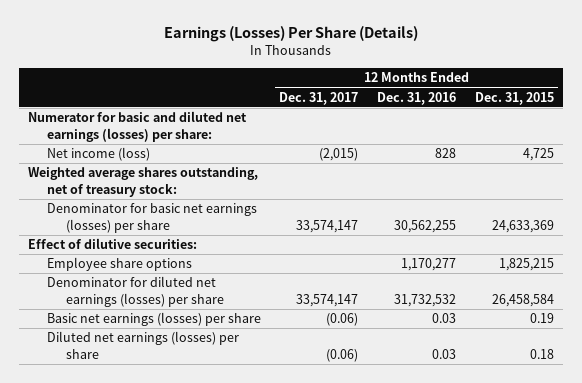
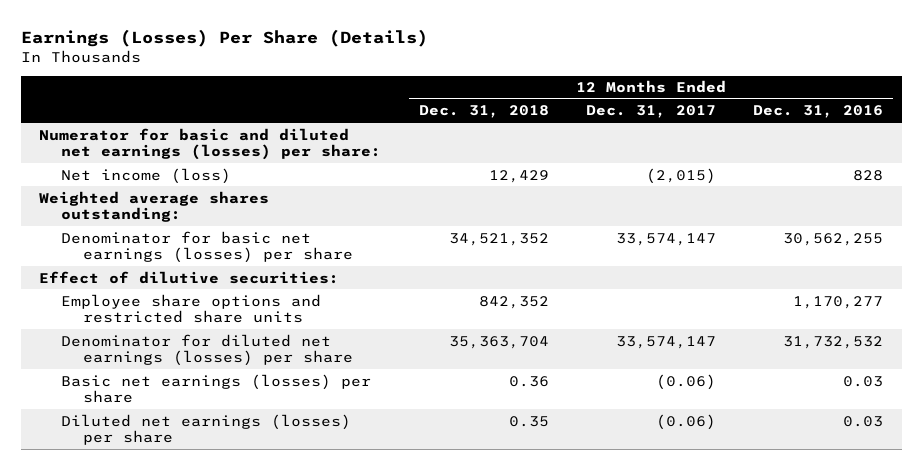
- | 12 Months Ended Dec. 31, 2017 | 12 Months Ended Dec. 31, 2016 | 12 Months Ended Dec. 31, 2015
+ | 12 Months Ended Dec. 31, 2018 | 12 Months Ended Dec. 31, 2017 | 12 Months Ended Dec. 31, 2016
- Weighted average shares outstanding, net of treasury stock:
+ Weighted average shares outstanding:
- Employee share options | | 1,170,277 | 1,825,215
+ Employee share options and restricted share units | 842,352 | | 1,170,277

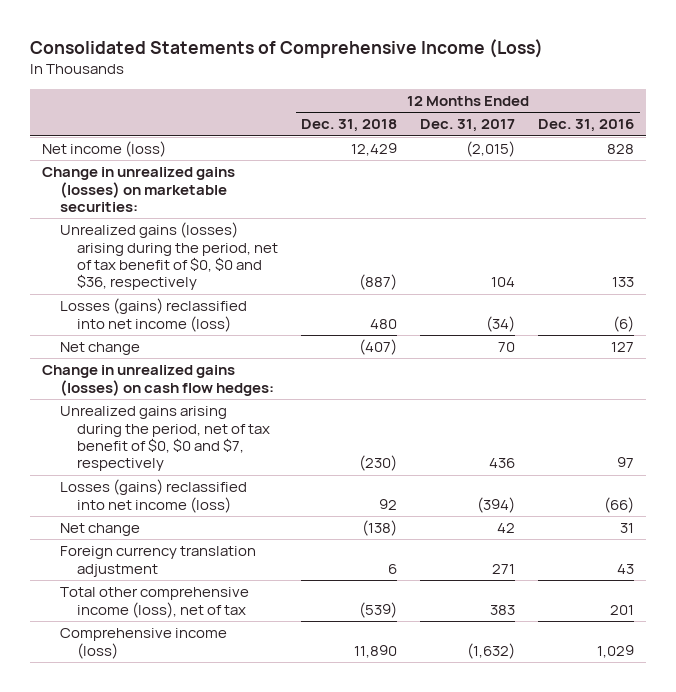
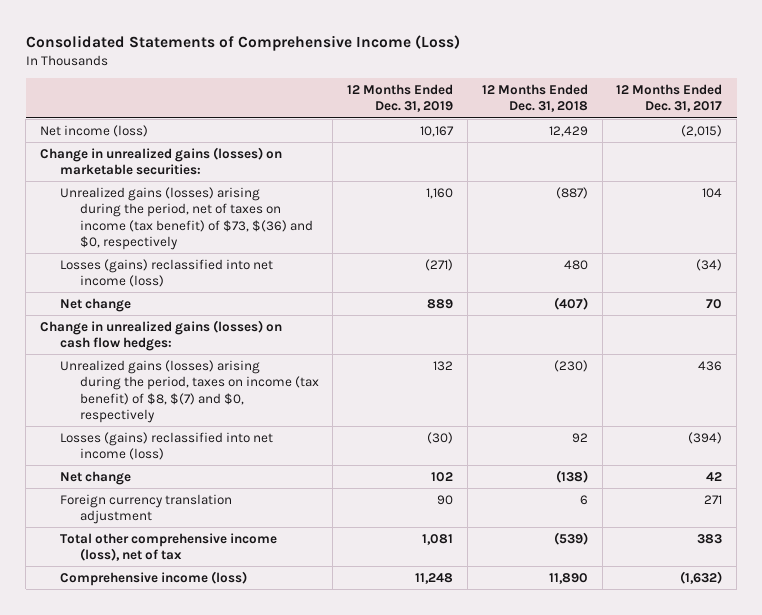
- | 12 Months Ended Dec. 31, 2018 | 12 Months Ended Dec. 31, 2017 | 12 Months Ended Dec. 31, 2016
+ | 12 Months Ended Dec. 31, 2019 | 12 Months Ended Dec. 31, 2018 | 12 Months Ended Dec. 31, 2017
- Unrealized gains (losses) arising during the period, net of tax benefit of $0, $0 and $36, respectively | (887) | 104 | 133
+ Unrealized gains (losses) arising during the period, net of taxes on income (tax benefit) of $73, $(36) and $0, respectively | 1,160 | (887) | 104
- Unrealized gains arising during the period, net of tax benefit of $0, $0 and $7, respectively | (230) | 436 | 97
+ Unrealized gains (losses) arising during the period, taxes on income (tax benefit) of $8, $(7) and $0, respectively | 132 | (230) | 436

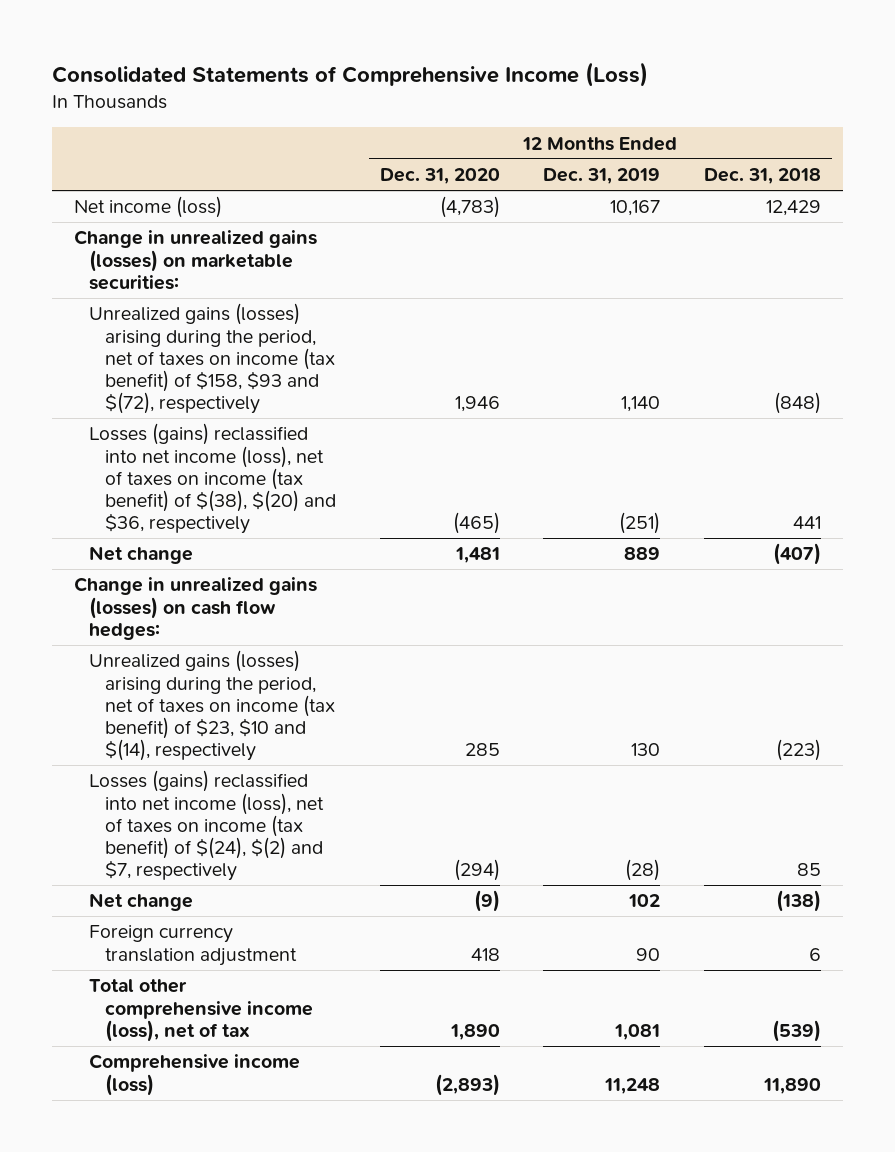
- | 12 Months Ended Dec. 31, 2019 | 12 Months Ended Dec. 31, 2018 | 12 Months Ended Dec. 31, 2017
+ | 12 Months Ended Dec. 31, 2020 | 12 Months Ended Dec. 31, 2019 | 12 Months Ended Dec. 31, 2018
- Unrealized gains (losses) arising during the period, net of taxes on income (tax benefit) of $73, $(36) and $0, respectively | 1,160 | (887) | 104
- Losses (gains) reclassified into net income (loss) | (271) | 480 | (34)
+ Unrealized gains (losses) arising during the period, net of taxes on income (tax benefit) of $158, $93 and $(72), respectively | 1,946 | 1,140 | (848)
+ Losses (gains) reclassified into net income (loss), net of taxes on income (tax benefit) of $(38), $(20) and $36, respectively | (465) | (251) | 441
- Unrealized gains (losses) arising during the period, taxes on income (tax benefit) of $8, $(7) and $0, respectively | 132 | (230) | 436
- Losses (gains) reclassified into net income (loss) | (30) | 92 | (394)
+ Unrealized gains (losses) arising during the period, net of taxes on income (tax benefit) of $23, $10 and $(14), respectively | 285 | 130 | (223)
+ Losses (gains) reclassified into net income (loss), net of taxes on income (tax benefit) of $(24), $(2) and $7, respectively | (294) | (28) | 85

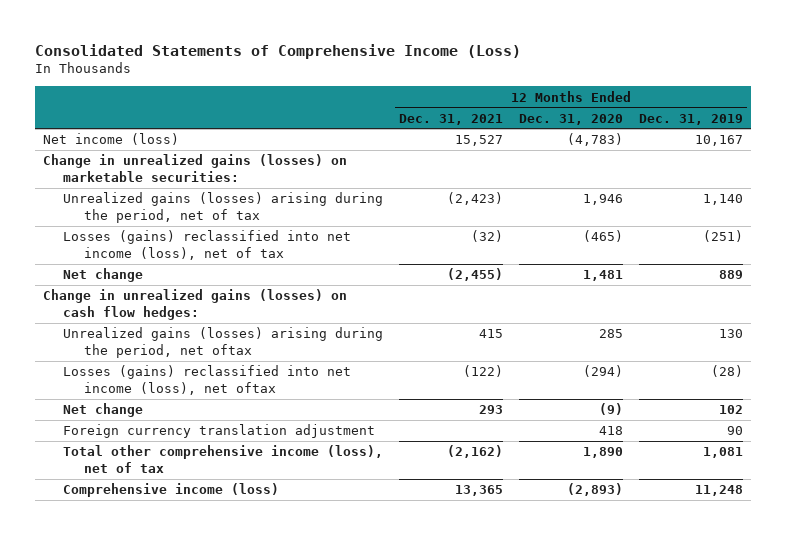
- | 12 Months Ended Dec. 31, 2020 | 12 Months Ended Dec. 31, 2019 | 12 Months Ended Dec. 31, 2018
+ | 12 Months Ended Dec. 31, 2021 | 12 Months Ended Dec. 31, 2020 | 12 Months Ended Dec. 31, 2019
- Unrealized gains (losses) arising during the period, net of taxes on income (tax benefit) of $158, $93 and $(72), respectively | 1,946 | 1,140 | (848)
- Losses (gains) reclassified into net income (loss), net of taxes on income (tax benefit) of $(38), $(20) and $36, respectively | (465) | (251) | 441
+ Unrealized gains (losses) arising during the period, net of tax | (2,423) | 1,946 | 1,140
+ Losses (gains) reclassified into net income (loss), net of tax | (32) | (465) | (251)
- Unrealized gains (losses) arising during the period, net of taxes on income (tax benefit) of $23, $10 and $(14), respectively | 285 | 130 | (223)
- Losses (gains) reclassified into net income (loss), net of taxes on income (tax benefit) of $(24), $(2) and $7, respectively | (294) | (28) | 85
+ Unrealized gains (losses) arising during the period, net oftax | 415 | 285 | 130
+ Losses (gains) reclassified into net income (loss), net oftax | (122) | (294) | (28)

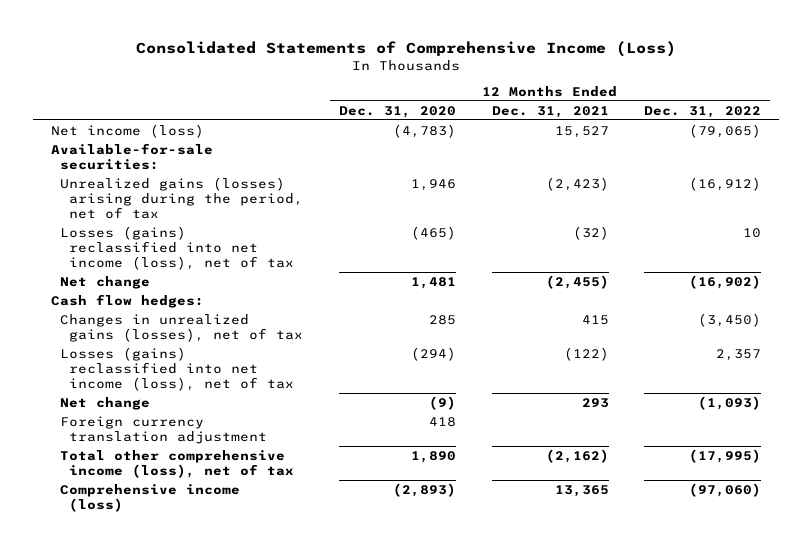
- | 12 Months Ended Dec. 31, 2021 | 12 Months Ended Dec. 31, 2020 | 12 Months Ended Dec. 31, 2019
+ | 12 Months Ended Dec. 31, 2020 | 12 Months Ended Dec. 31, 2021 | 12 Months Ended Dec. 31, 2022
- Change in unrealized gains (losses) on marketable securities:
+ Available-for-sale securities:
- Change in unrealized gains (losses) on cash flow hedges:
- Unrealized gains (losses) arising during the period, net oftax | 415 | 285 | 130
- Losses (gains) reclassified into net income (loss), net oftax | (122) | (294) | (28)
+ Cash flow hedges:
+ Changes in unrealized gains (losses), net of tax | 285 | 415 | (3,450)
+ Losses (gains) reclassified into net income (loss), net of tax | (294) | (122) | 2,357

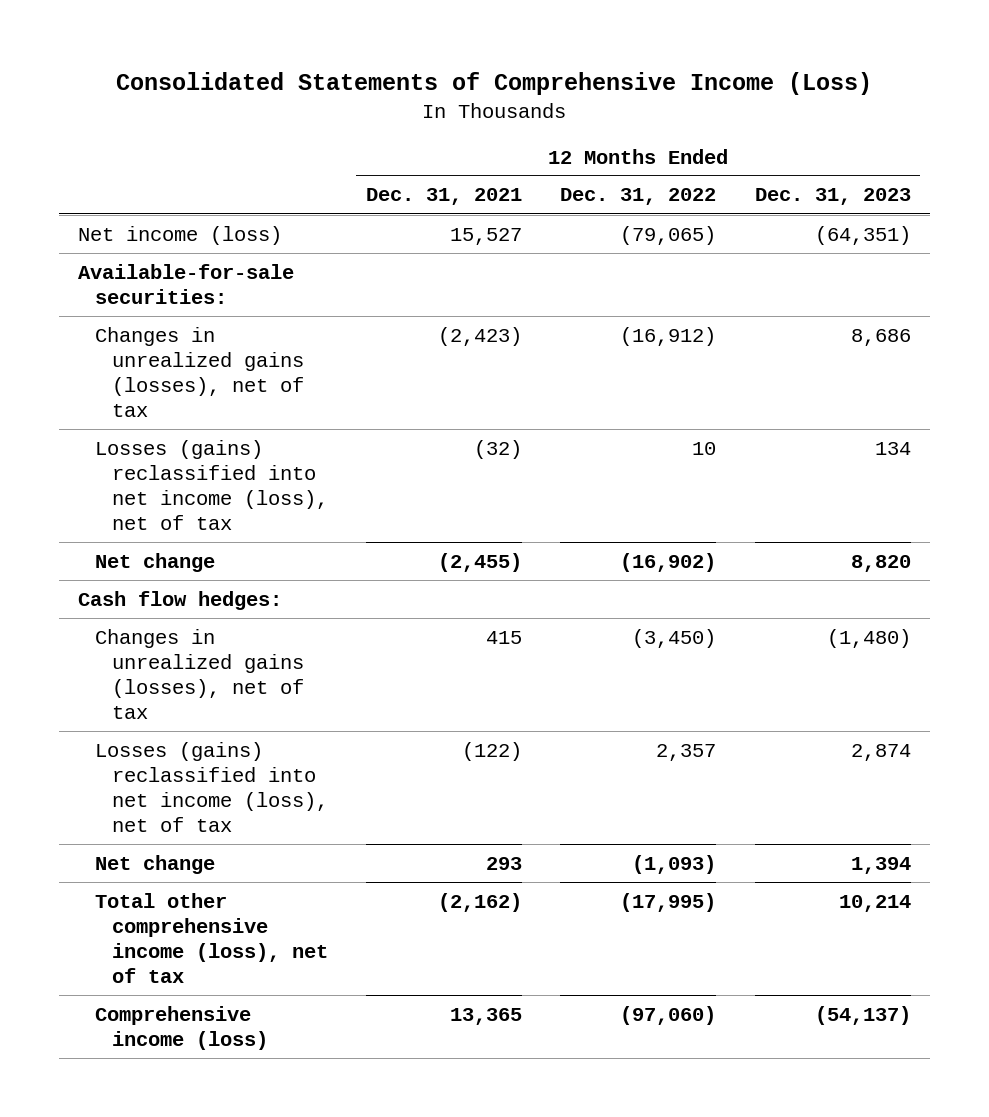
- | 12 Months Ended Dec. 31, 2020 | 12 Months Ended Dec. 31, 2021 | 12 Months Ended Dec. 31, 2022
+ | 12 Months Ended Dec. 31, 2021 | 12 Months Ended Dec. 31, 2022 | 12 Months Ended Dec. 31, 2023
- Unrealized gains (losses) arising during the period, net of tax | 1,946 | (2,423) | (16,912)
+ Changes in unrealized gains (losses), net of tax | (2,423) | (16,912) | 8,686
- Foreign currency translation adjustment | 418 | |

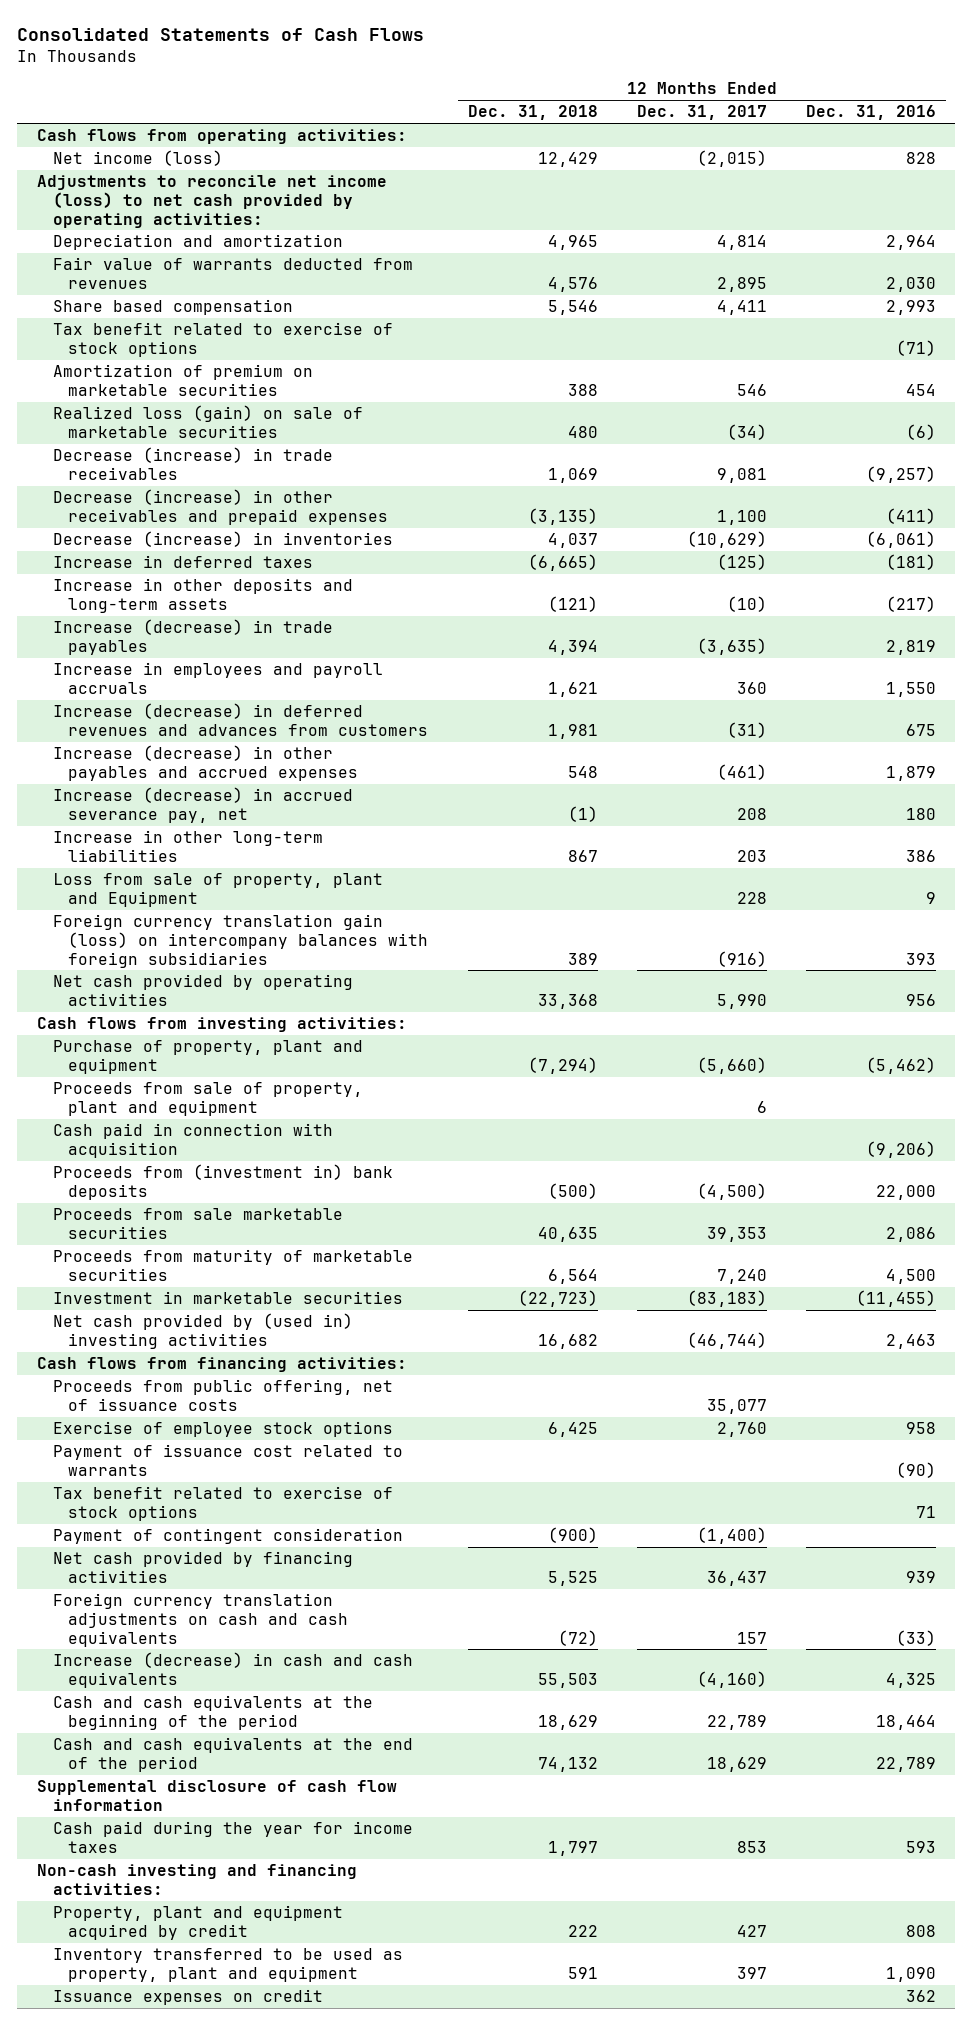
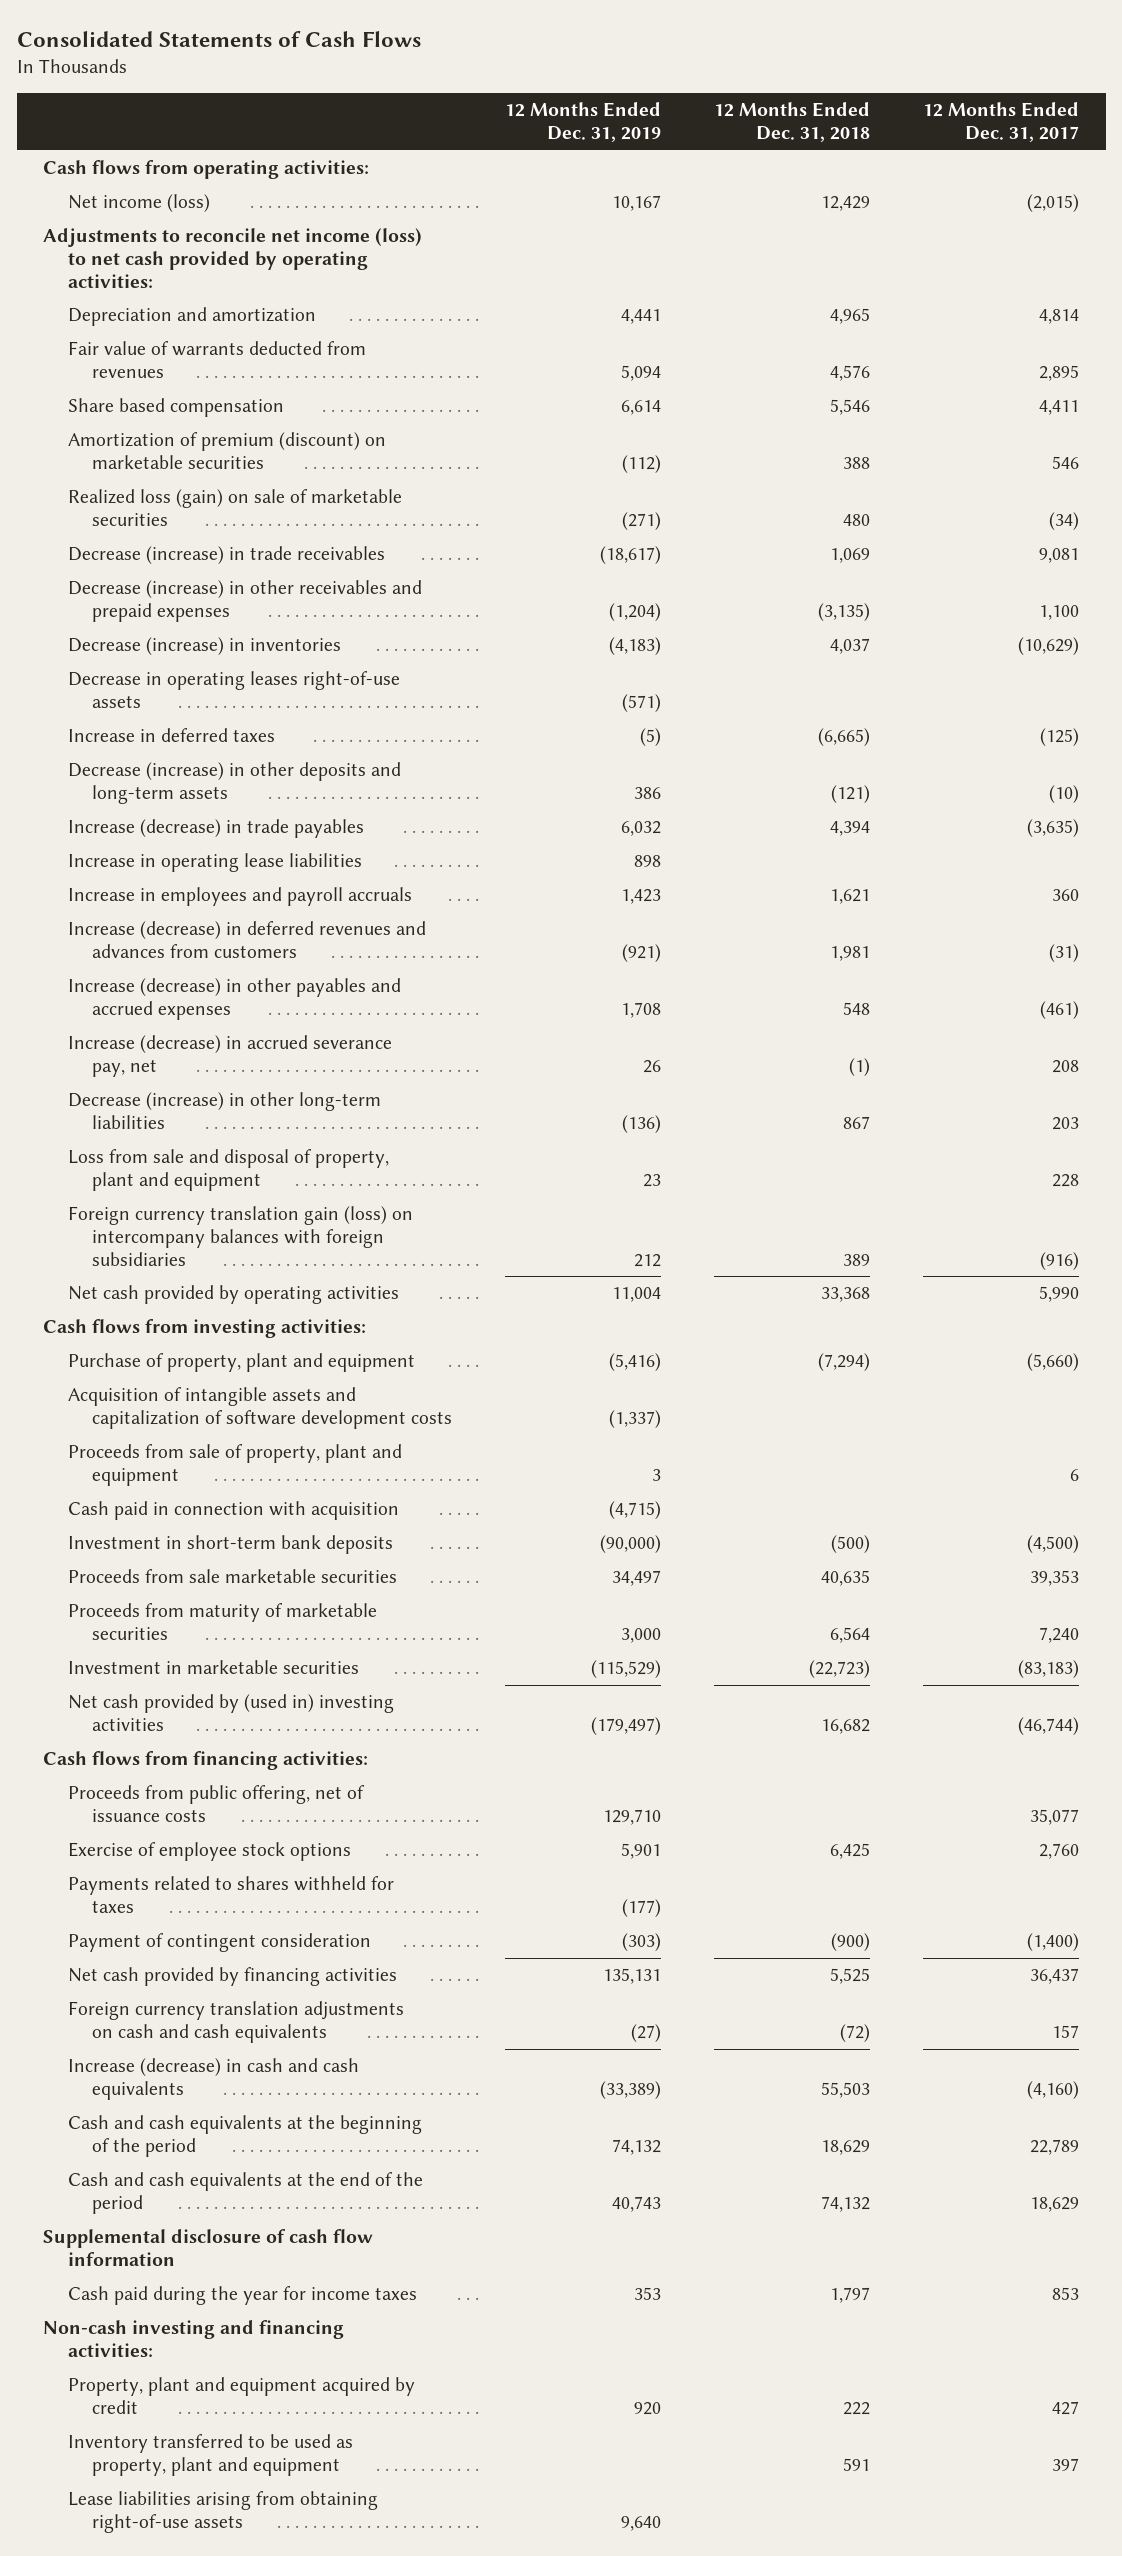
- | 12 Months Ended Dec. 31, 2018 | 12 Months Ended Dec. 31, 2017 | 12 Months Ended Dec. 31, 2016
+ | 12 Months Ended Dec. 31, 2019 | 12 Months Ended Dec. 31, 2018 | 12 Months Ended Dec. 31, 2017
- Tax benefit related to exercise of stock options | | | (71)
- Amortization of premium on marketable securities | 388 | 546 | 454
+ Amortization of premium (discount) on marketable securities | (112) | 388 | 546
+ Decrease in operating leases right-of-use assets | (571) | |
- Increase in other deposits and long-term assets | (121) | (10) | (217)
+ Decrease (increase) in other deposits and long-term assets | 386 | (121) | (10)
+ Increase in operating lease liabilities | 898 | |
- Increase in other long-term liabilities | 867 | 203 | 386
- Loss from sale of property, plant and Equipment | | 228 | 9
+ Decrease (increase) in other long-term liabilities | (136) | 867 | 203
+ Loss from sale and disposal of property, plant and equipment | 23 | | 228
+ Acquisition of intangible assets and capitalization of software development costs | (1,337) | |
- Proceeds from (investment in) bank deposits | (500) | (4,500) | 22,000
+ Investment in short-term bank deposits | (90,000) | (500) | (4,500)
- Payment of issuance cost related to warrants | | | (90)
- Tax benefit related to exercise of stock options | | | 71
+ Payments related to shares withheld for taxes | (177) | |
- Issuance expenses on credit | | | 362
+ Lease liabilities arising from obtaining right-of-use assets | 9,640 | |

